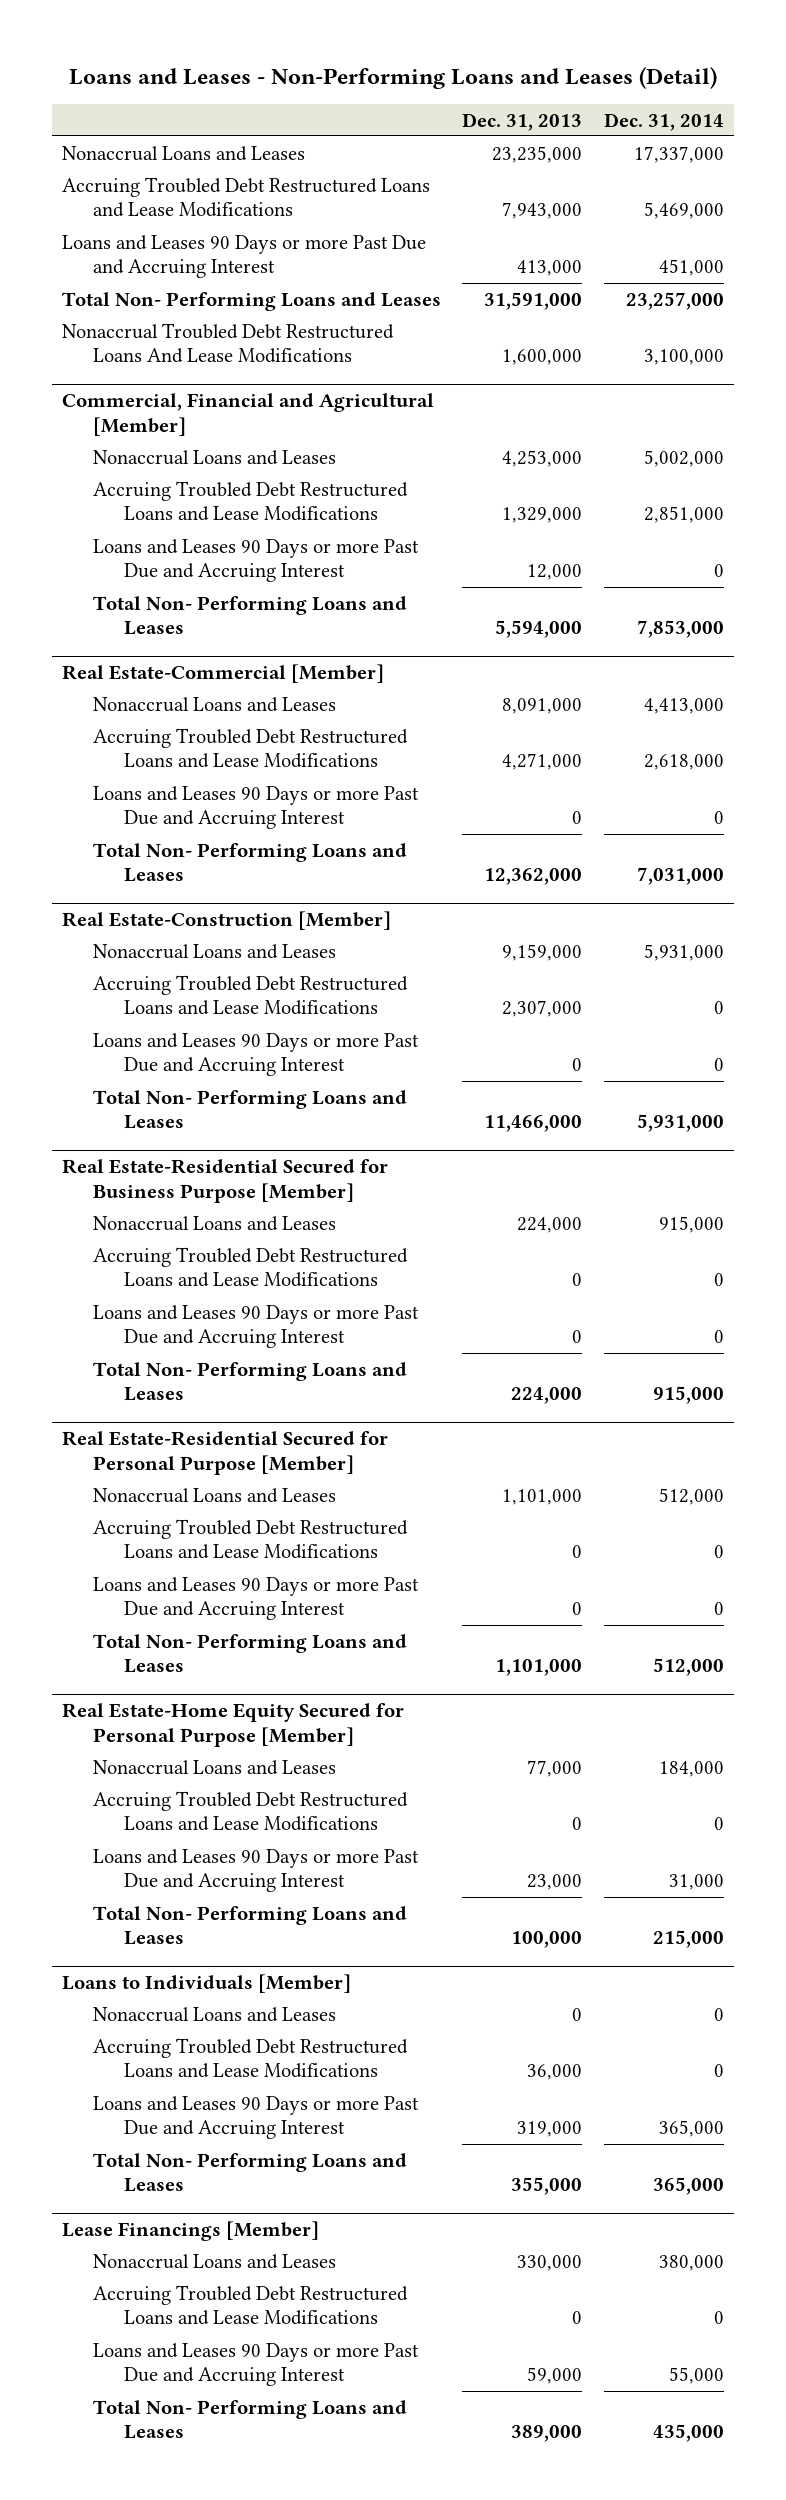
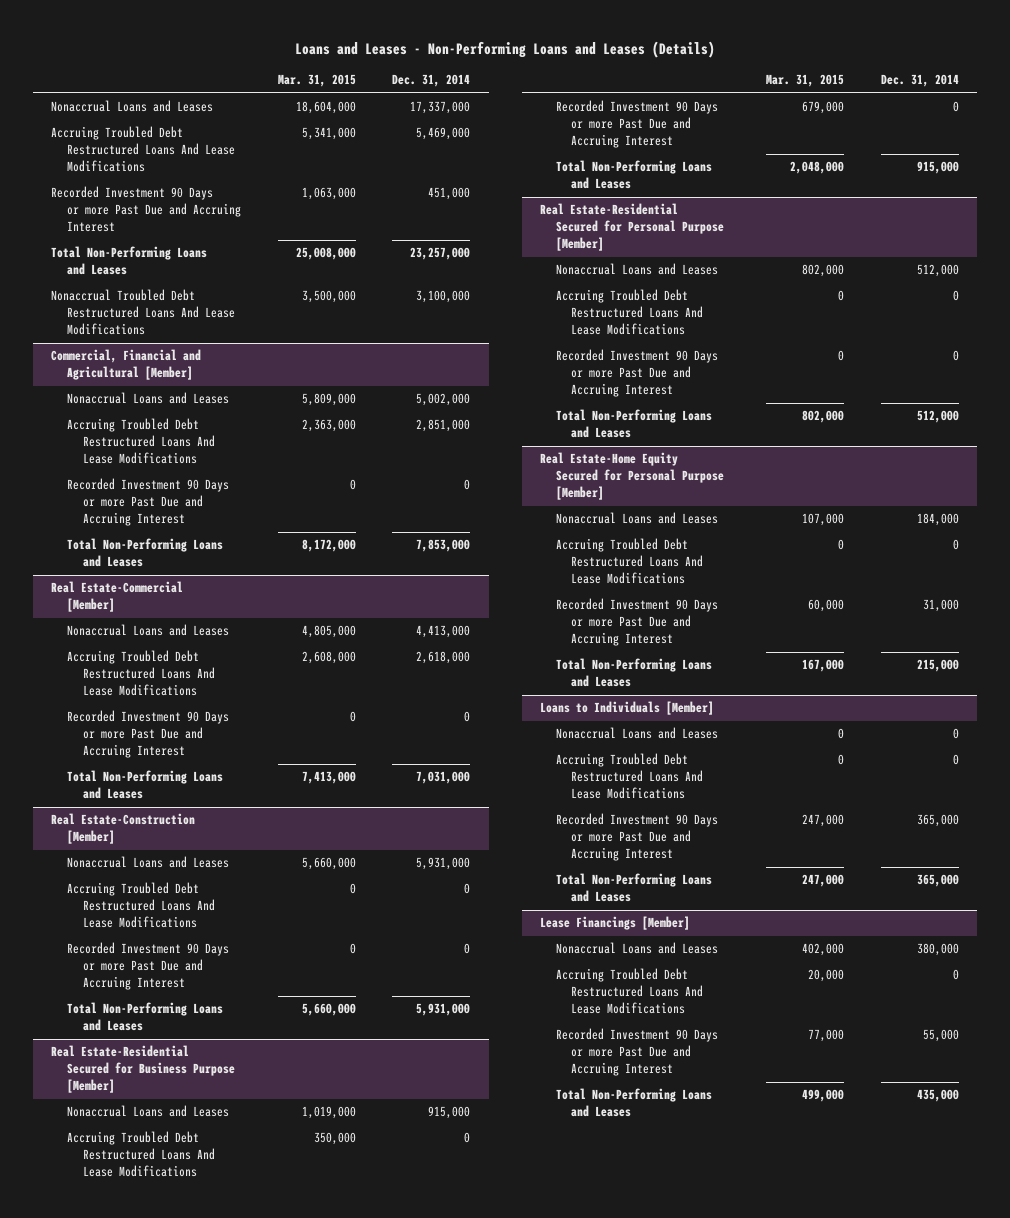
- Loans and Leases - Non-Performing Loans and Leases (Detail)
+ Loans and Leases - Non-Performing Loans and Leases (Details)
- | Dec. 31, 2013 | Dec. 31, 2014
+ | Mar. 31, 2015 | Dec. 31, 2014
- Accruing Troubled Debt Restructured Loans and Lease Modifications | 7,943,000 | 5,469,000
- Loans and Leases 90 Days or more Past Due and Accruing Interest | 413,000 | 451,000
- Total Non- Performing Loans and Leases | 31,591,000 | 23,257,000
+ Accruing Troubled Debt Restructured Loans And Lease Modifications | 5,341,000 | 5,469,000
+ Recorded Investment 90 Days or more Past Due and Accruing Interest | 1,063,000 | 451,000
+ Total Non-Performing Loans and Leases | 25,008,000 | 23,257,000
@ Commercial, Financial and Agricultural [Member]
- Accruing Troubled Debt Restructured Loans and Lease Modifications | 1,329,000 | 2,851,000
- Loans and Leases 90 Days or more Past Due and Accruing Interest | 12,000 | 0
- Total Non- Performing Loans and Leases | 5,594,000 | 7,853,000
+ Accruing Troubled Debt Restructured Loans And Lease Modifications | 2,363,000 | 2,851,000
+ Recorded Investment 90 Days or more Past Due and Accruing Interest | 0 | 0
+ Total Non-Performing Loans and Leases | 8,172,000 | 7,853,000
@ Real Estate-Commercial [Member]
- Accruing Troubled Debt Restructured Loans and Lease Modifications | 4,271,000 | 2,618,000
- Loans and Leases 90 Days or more Past Due and Accruing Interest | 0 | 0
- Total Non- Performing Loans and Leases | 12,362,000 | 7,031,000
+ Accruing Troubled Debt Restructured Loans And Lease Modifications | 2,608,000 | 2,618,000
+ Recorded Investment 90 Days or more Past Due and Accruing Interest | 0 | 0
+ Total Non-Performing Loans and Leases | 7,413,000 | 7,031,000
@ Real Estate-Construction [Member]
- Accruing Troubled Debt Restructured Loans and Lease Modifications | 2,307,000 | 0
- Loans and Leases 90 Days or more Past Due and Accruing Interest | 0 | 0
- Total Non- Performing Loans and Leases | 11,466,000 | 5,931,000
+ Accruing Troubled Debt Restructured Loans And Lease Modifications | 0 | 0
+ Recorded Investment 90 Days or more Past Due and Accruing Interest | 0 | 0
+ Total Non-Performing Loans and Leases | 5,660,000 | 5,931,000
@ Real Estate-Residential Secured for Business Purpose [Member]
- Accruing Troubled Debt Restructured Loans and Lease Modifications | 0 | 0
- Loans and Leases 90 Days or more Past Due and Accruing Interest | 0 | 0
- Total Non- Performing Loans and Leases | 224,000 | 915,000
+ Accruing Troubled Debt Restructured Loans And Lease Modifications | 350,000 | 0
+ Recorded Investment 90 Days or more Past Due and Accruing Interest | 679,000 | 0
+ Total Non-Performing Loans and Leases | 2,048,000 | 915,000
@ Real Estate-Residential Secured for Personal Purpose [Member]
- Accruing Troubled Debt Restructured Loans and Lease Modifications | 0 | 0
- Loans and Leases 90 Days or more Past Due and Accruing Interest | 0 | 0
- Total Non- Performing Loans and Leases | 1,101,000 | 512,000
+ Accruing Troubled Debt Restructured Loans And Lease Modifications | 0 | 0
+ Recorded Investment 90 Days or more Past Due and Accruing Interest | 0 | 0
+ Total Non-Performing Loans and Leases | 802,000 | 512,000
@ Real Estate-Home Equity Secured for Personal Purpose [Member]
- Accruing Troubled Debt Restructured Loans and Lease Modifications | 0 | 0
- Loans and Leases 90 Days or more Past Due and Accruing Interest | 23,000 | 31,000
- Total Non- Performing Loans and Leases | 100,000 | 215,000
+ Accruing Troubled Debt Restructured Loans And Lease Modifications | 0 | 0
+ Recorded Investment 90 Days or more Past Due and Accruing Interest | 60,000 | 31,000
+ Total Non-Performing Loans and Leases | 167,000 | 215,000
@ Loans to Individuals [Member]
- Accruing Troubled Debt Restructured Loans and Lease Modifications | 36,000 | 0
- Loans and Leases 90 Days or more Past Due and Accruing Interest | 319,000 | 365,000
- Total Non- Performing Loans and Leases | 355,000 | 365,000
+ Accruing Troubled Debt Restructured Loans And Lease Modifications | 0 | 0
+ Recorded Investment 90 Days or more Past Due and Accruing Interest | 247,000 | 365,000
+ Total Non-Performing Loans and Leases | 247,000 | 365,000
@ Lease Financings [Member]
- Accruing Troubled Debt Restructured Loans and Lease Modifications | 0 | 0
- Loans and Leases 90 Days or more Past Due and Accruing Interest | 59,000 | 55,000
- Total Non- Performing Loans and Leases | 389,000 | 435,000
+ Accruing Troubled Debt Restructured Loans And Lease Modifications | 20,000 | 0
+ Recorded Investment 90 Days or more Past Due and Accruing Interest | 77,000 | 55,000
+ Total Non-Performing Loans and Leases | 499,000 | 435,000

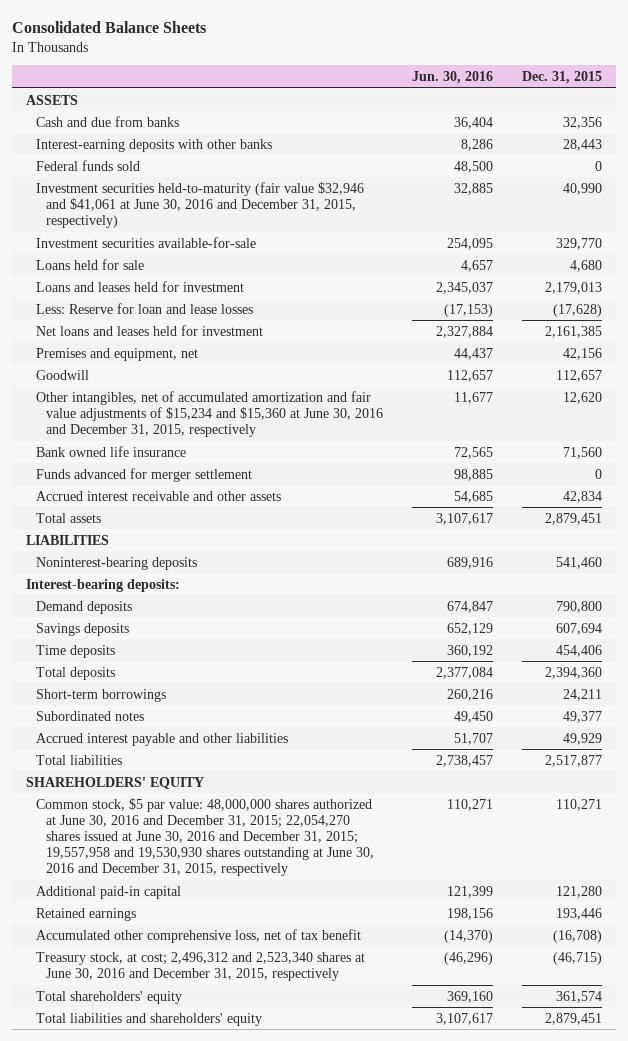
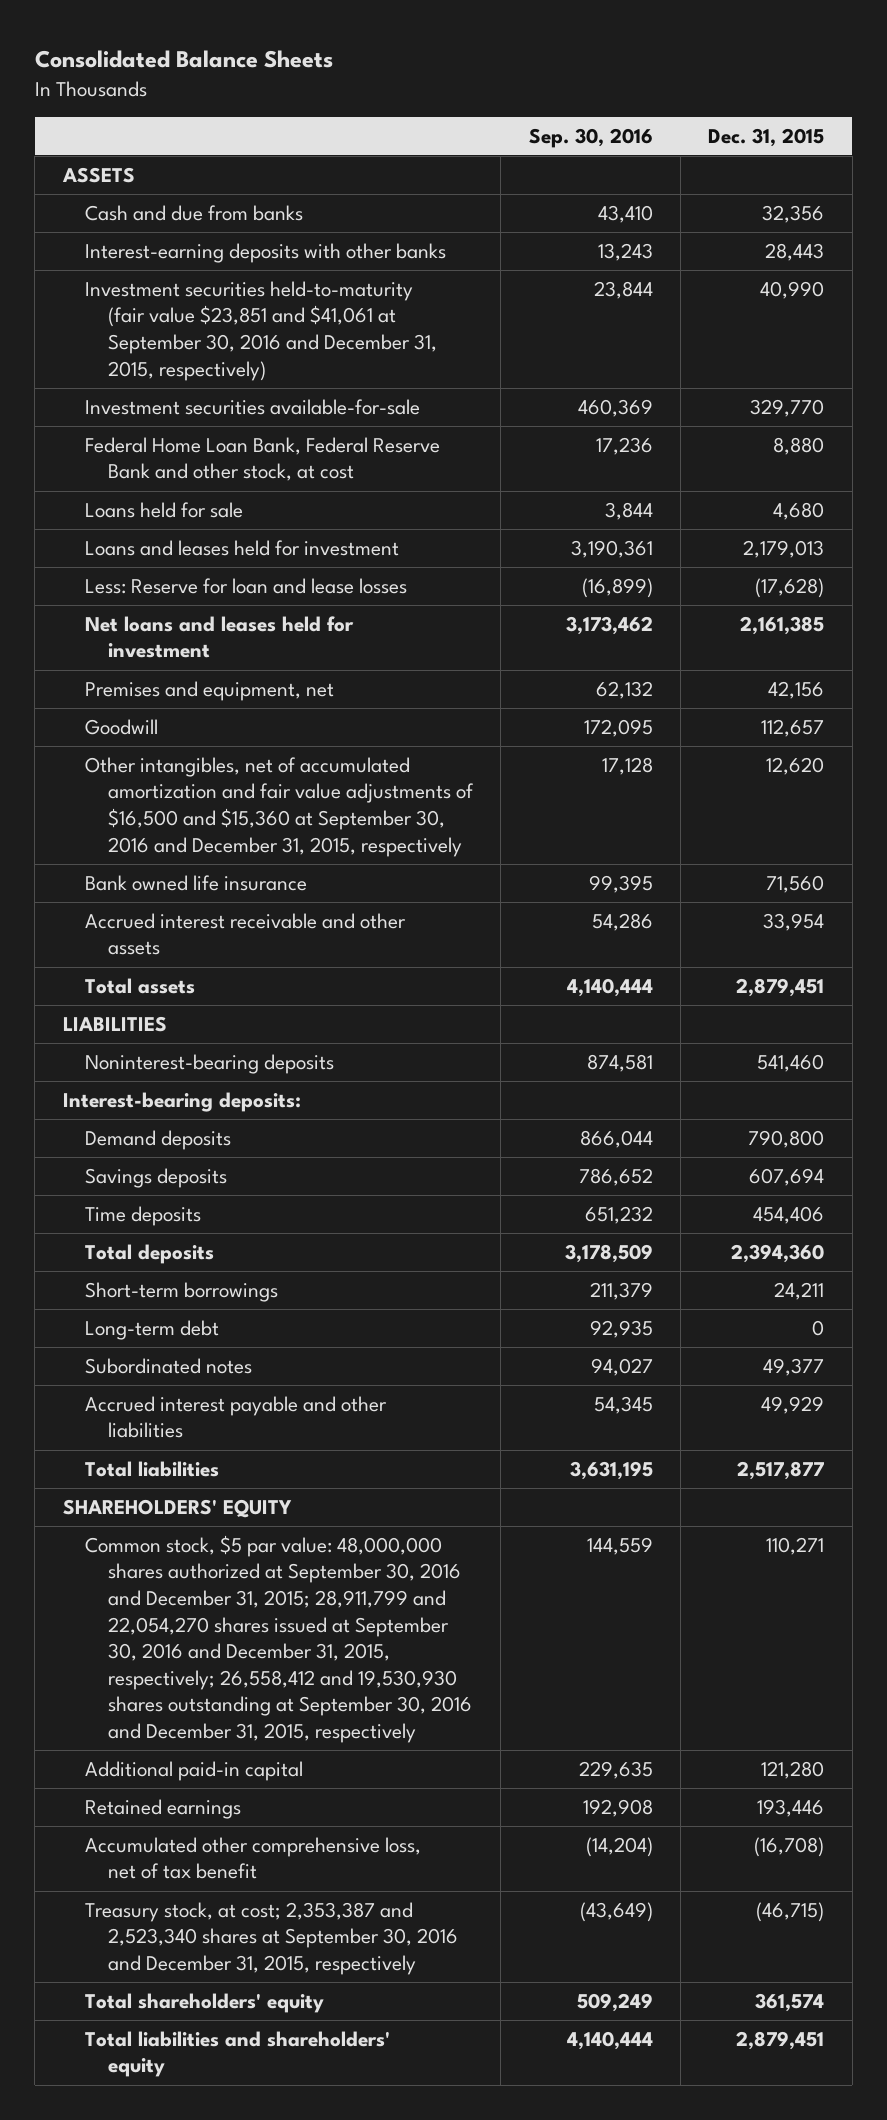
- | Jun. 30, 2016 | Dec. 31, 2015
+ | Sep. 30, 2016 | Dec. 31, 2015
- Federal funds sold | 48,500 | 0
- Investment securities held-to-maturity (fair value $32,946 and $41,061 at June 30, 2016 and December 31, 2015, respectively) | 32,885 | 40,990
+ Investment securities held-to-maturity (fair value $23,851 and $41,061 at September 30, 2016 and December 31, 2015, respectively) | 23,844 | 40,990
+ Federal Home Loan Bank, Federal Reserve Bank and other stock, at cost | 17,236 | 8,880
- Other intangibles, net of accumulated amortization and fair value adjustments of $15,234 and $15,360 at June 30, 2016 and December 31, 2015, respectively | 11,677 | 12,620
+ Other intangibles, net of accumulated amortization and fair value adjustments of $16,500 and $15,360 at September 30, 2016 and December 31, 2015, respectively | 17,128 | 12,620
- Funds advanced for merger settlement | 98,885 | 0
- Accrued interest receivable and other assets | 54,685 | 42,834
+ Accrued interest receivable and other assets | 54,286 | 33,954
+ Long-term debt | 92,935 | 0
- Common stock, $5 par value: 48,000,000 shares authorized at June 30, 2016 and December 31, 2015; 22,054,270 shares issued at June 30, 2016 and December 31, 2015; 19,557,958 and 19,530,930 shares outstanding at June 30, 2016 and December 31, 2015, respectively | 110,271 | 110,271
+ Common stock, $5 par value: 48,000,000 shares authorized at September 30, 2016 and December 31, 2015; 28,911,799 and 22,054,270 shares issued at September 30, 2016 and December 31, 2015, respectively; 26,558,412 and 19,530,930 shares outstanding at September 30, 2016 and December 31, 2015, respectively | 144,559 | 110,271
- Treasury stock, at cost; 2,496,312 and 2,523,340 shares at June 30, 2016 and December 31, 2015, respectively | (46,296) | (46,715)
+ Treasury stock, at cost; 2,353,387 and 2,523,340 shares at September 30, 2016 and December 31, 2015, respectively | (43,649) | (46,715)

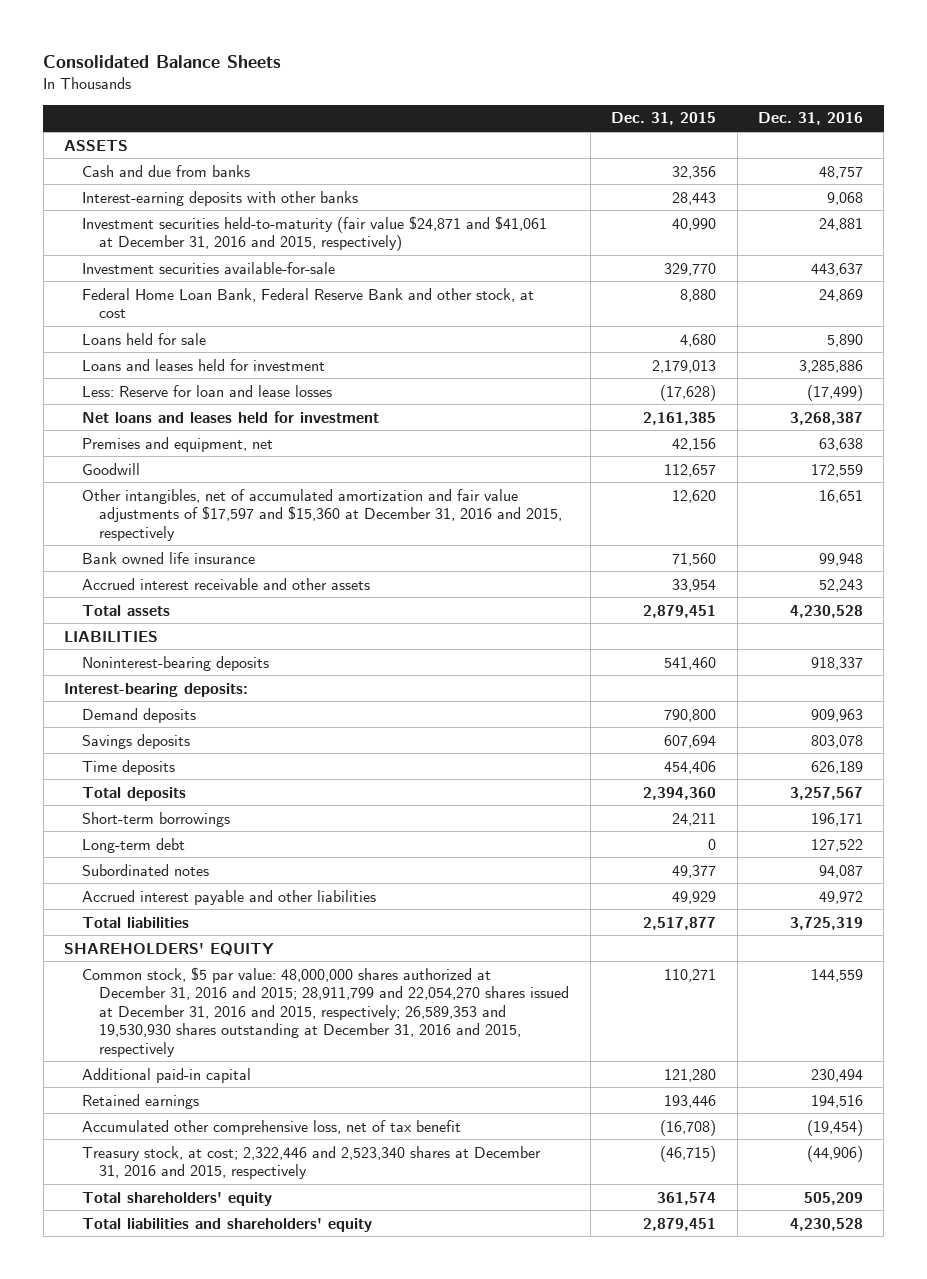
- | Sep. 30, 2016 | Dec. 31, 2015
+ | Dec. 31, 2015 | Dec. 31, 2016
- Investment securities held-to-maturity (fair value $23,851 and $41,061 at September 30, 2016 and December 31, 2015, respectively) | 23,844 | 40,990
+ Investment securities held-to-maturity (fair value $24,871 and $41,061 at December 31, 2016 and 2015, respectively) | 40,990 | 24,881
- Other intangibles, net of accumulated amortization and fair value adjustments of $16,500 and $15,360 at September 30, 2016 and December 31, 2015, respectively | 17,128 | 12,620
+ Other intangibles, net of accumulated amortization and fair value adjustments of $17,597 and $15,360 at December 31, 2016 and 2015, respectively | 12,620 | 16,651
- Common stock, $5 par value: 48,000,000 shares authorized at September 30, 2016 and December 31, 2015; 28,911,799 and 22,054,270 shares issued at September 30, 2016 and December 31, 2015, respectively; 26,558,412 and 19,530,930 shares outstanding at September 30, 2016 and December 31, 2015, respectively | 144,559 | 110,271
+ Common stock, $5 par value: 48,000,000 shares authorized at December 31, 2016 and 2015; 28,911,799 and 22,054,270 shares issued at December 31, 2016 and 2015, respectively; 26,589,353 and 19,530,930 shares outstanding at December 31, 2016 and 2015, respectively | 110,271 | 144,559
- Treasury stock, at cost; 2,353,387 and 2,523,340 shares at September 30, 2016 and December 31, 2015, respectively | (43,649) | (46,715)
+ Treasury stock, at cost; 2,322,446 and 2,523,340 shares at December 31, 2016 and 2015, respectively | (46,715) | (44,906)

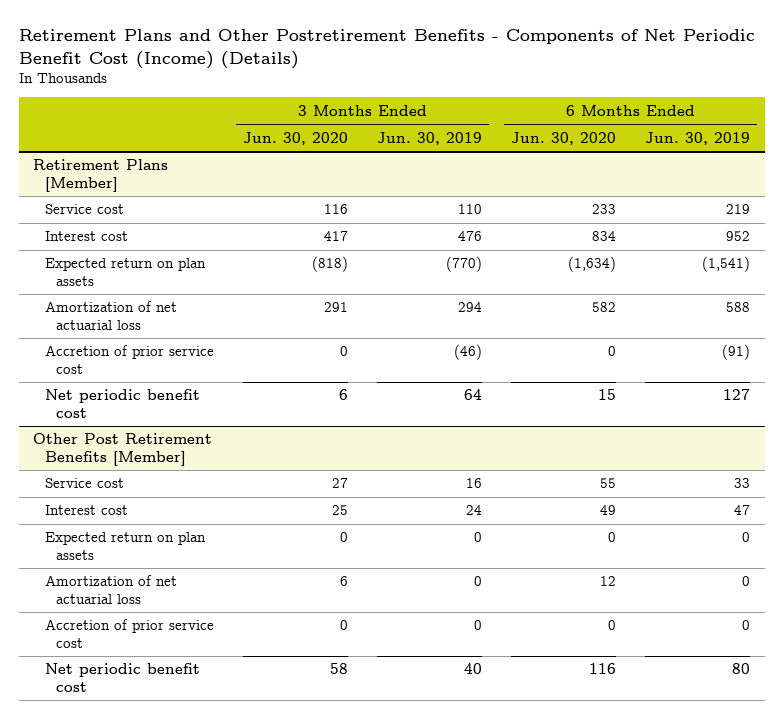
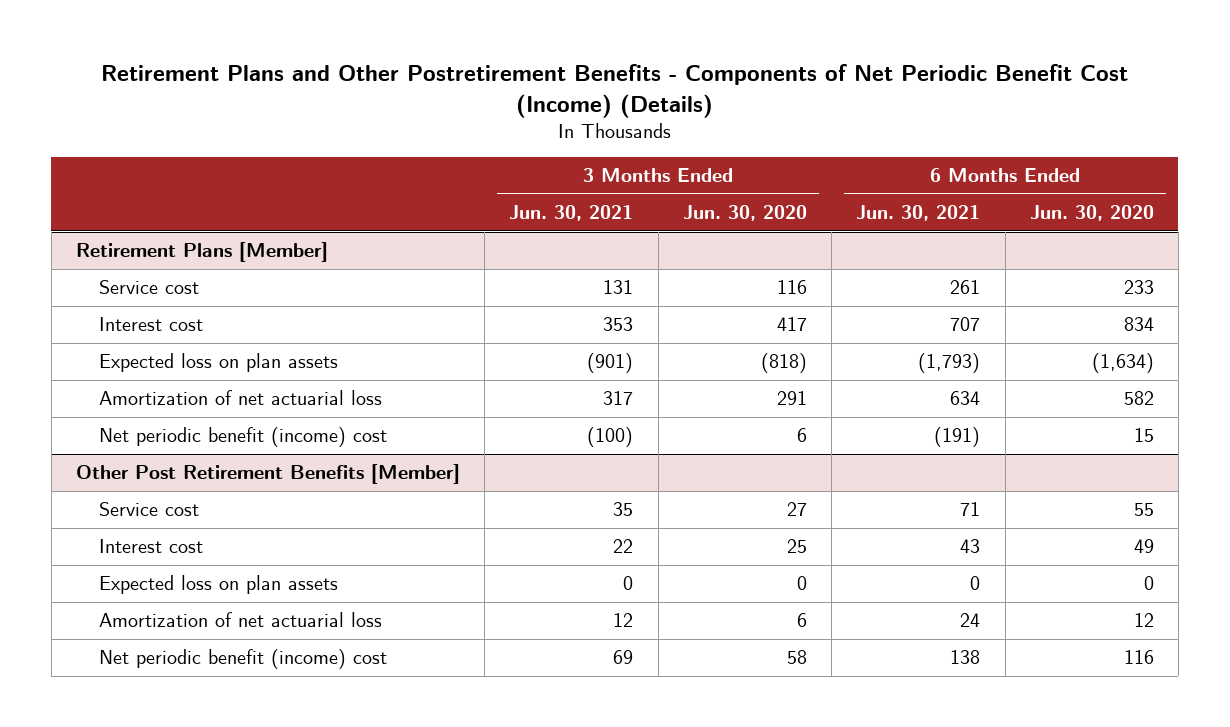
- | 3 Months Ended Jun. 30, 2020 | 3 Months Ended Jun. 30, 2019 | 6 Months Ended Jun. 30, 2020 | 6 Months Ended Jun. 30, 2019
+ | 3 Months Ended Jun. 30, 2021 | 3 Months Ended Jun. 30, 2020 | 6 Months Ended Jun. 30, 2021 | 6 Months Ended Jun. 30, 2020
@ Retirement Plans [Member]
- Expected return on plan assets | (818) | (770) | (1,634) | (1,541)
+ Expected loss on plan assets | (901) | (818) | (1,793) | (1,634)
- Accretion of prior service cost | 0 | (46) | 0 | (91)
- Net periodic benefit cost | 6 | 64 | 15 | 127
+ Net periodic benefit (income) cost | (100) | 6 | (191) | 15
@ Other Post Retirement Benefits [Member]
- Expected return on plan assets | 0 | 0 | 0 | 0
+ Expected loss on plan assets | 0 | 0 | 0 | 0
- Accretion of prior service cost | 0 | 0 | 0 | 0
- Net periodic benefit cost | 58 | 40 | 116 | 80
+ Net periodic benefit (income) cost | 69 | 58 | 138 | 116

